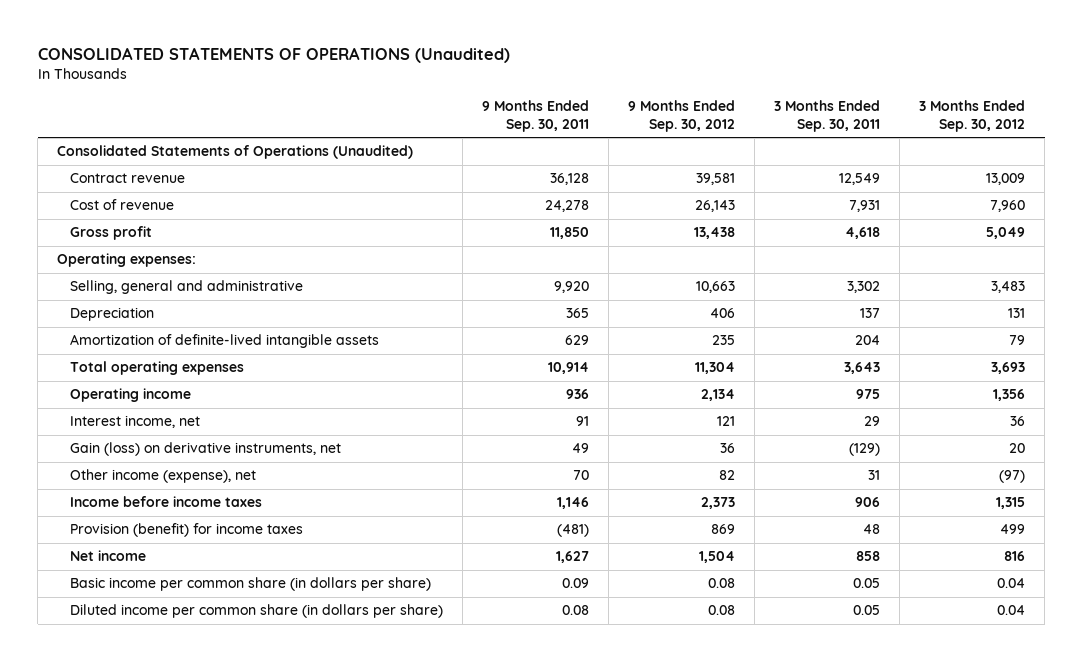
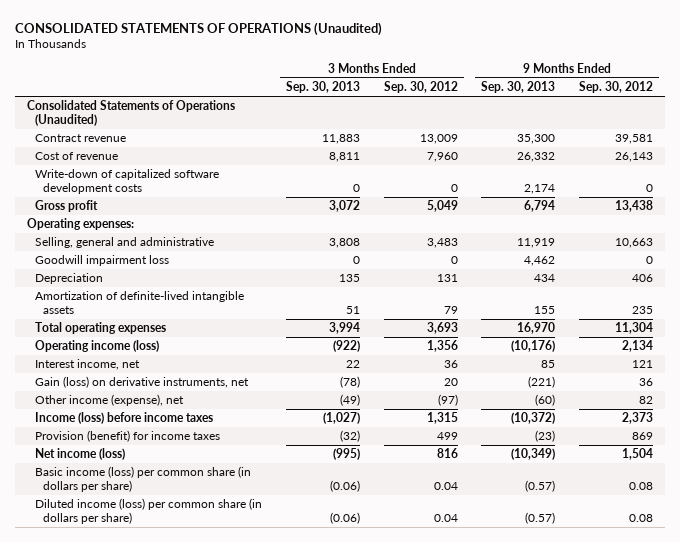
- | 9 Months Ended Sep. 30, 2011 | 9 Months Ended Sep. 30, 2012 | 3 Months Ended Sep. 30, 2011 | 3 Months Ended Sep. 30, 2012
+ | 3 Months Ended Sep. 30, 2013 | 3 Months Ended Sep. 30, 2012 | 9 Months Ended Sep. 30, 2013 | 9 Months Ended Sep. 30, 2012
+ Write-down of capitalized software development costs | 0 | 0 | 2,174 | 0
+ Goodwill impairment loss | 0 | 0 | 4,462 | 0
- Operating income | 936 | 2,134 | 975 | 1,356
+ Operating income (loss) | (922) | 1,356 | (10,176) | 2,134
- Income before income taxes | 1,146 | 2,373 | 906 | 1,315
+ Income (loss) before income taxes | (1,027) | 1,315 | (10,372) | 2,373
- Net income | 1,627 | 1,504 | 858 | 816
- Basic income per common share (in dollars per share) | 0.09 | 0.08 | 0.05 | 0.04
- Diluted income per common share (in dollars per share) | 0.08 | 0.08 | 0.05 | 0.04
+ Net income (loss) | (995) | 816 | (10,349) | 1,504
+ Basic income (loss) per common share (in dollars per share) | (0.06) | 0.04 | (0.57) | 0.08
+ Diluted income (loss) per common share (in dollars per share) | (0.06) | 0.04 | (0.57) | 0.08

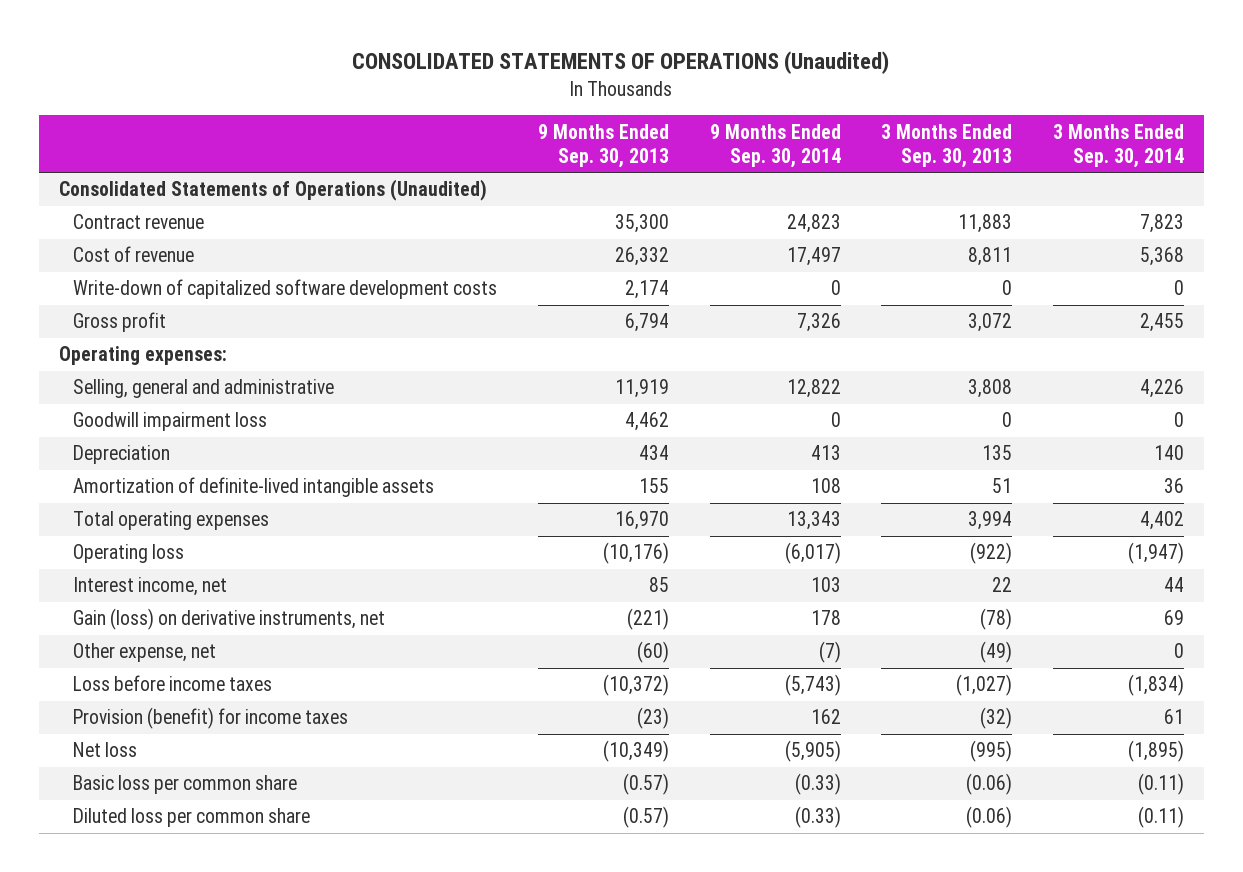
- | 3 Months Ended Sep. 30, 2013 | 3 Months Ended Sep. 30, 2012 | 9 Months Ended Sep. 30, 2013 | 9 Months Ended Sep. 30, 2012
+ | 9 Months Ended Sep. 30, 2013 | 9 Months Ended Sep. 30, 2014 | 3 Months Ended Sep. 30, 2013 | 3 Months Ended Sep. 30, 2014
- Operating income (loss) | (922) | 1,356 | (10,176) | 2,134
+ Operating loss | (10,176) | (6,017) | (922) | (1,947)
- Other income (expense), net | (49) | (97) | (60) | 82
- Income (loss) before income taxes | (1,027) | 1,315 | (10,372) | 2,373
+ Other expense, net | (60) | (7) | (49) | 0
+ Loss before income taxes | (10,372) | (5,743) | (1,027) | (1,834)
- Net income (loss) | (995) | 816 | (10,349) | 1,504
- Basic income (loss) per common share (in dollars per share) | (0.06) | 0.04 | (0.57) | 0.08
- Diluted income (loss) per common share (in dollars per share) | (0.06) | 0.04 | (0.57) | 0.08
+ Net loss | (10,349) | (5,905) | (995) | (1,895)
+ Basic loss per common share | (0.57) | (0.33) | (0.06) | (0.11)
+ Diluted loss per common share | (0.57) | (0.33) | (0.06) | (0.11)

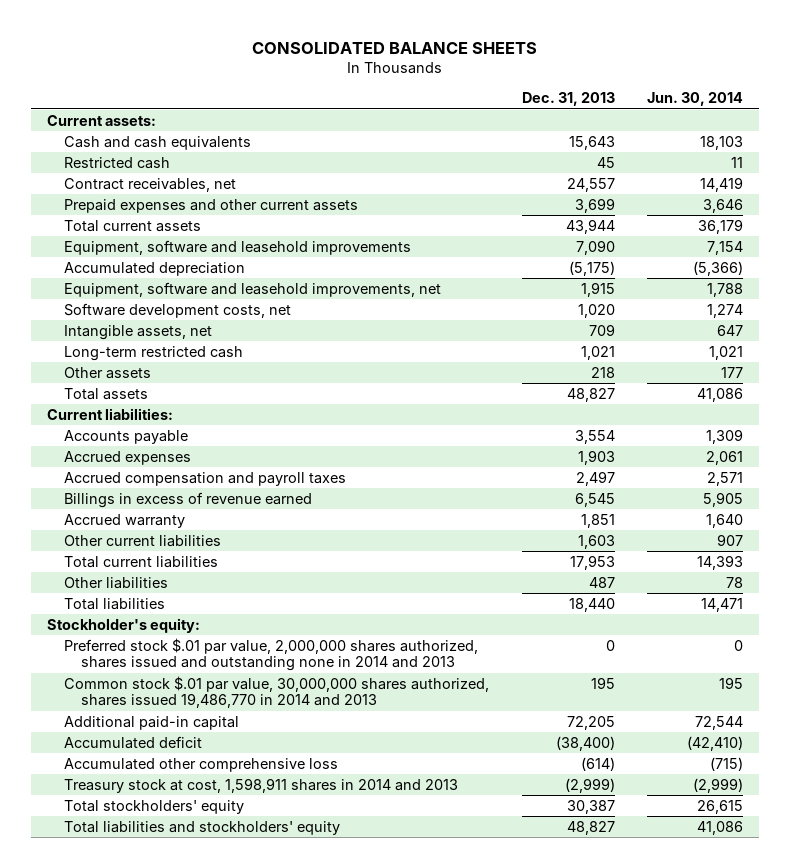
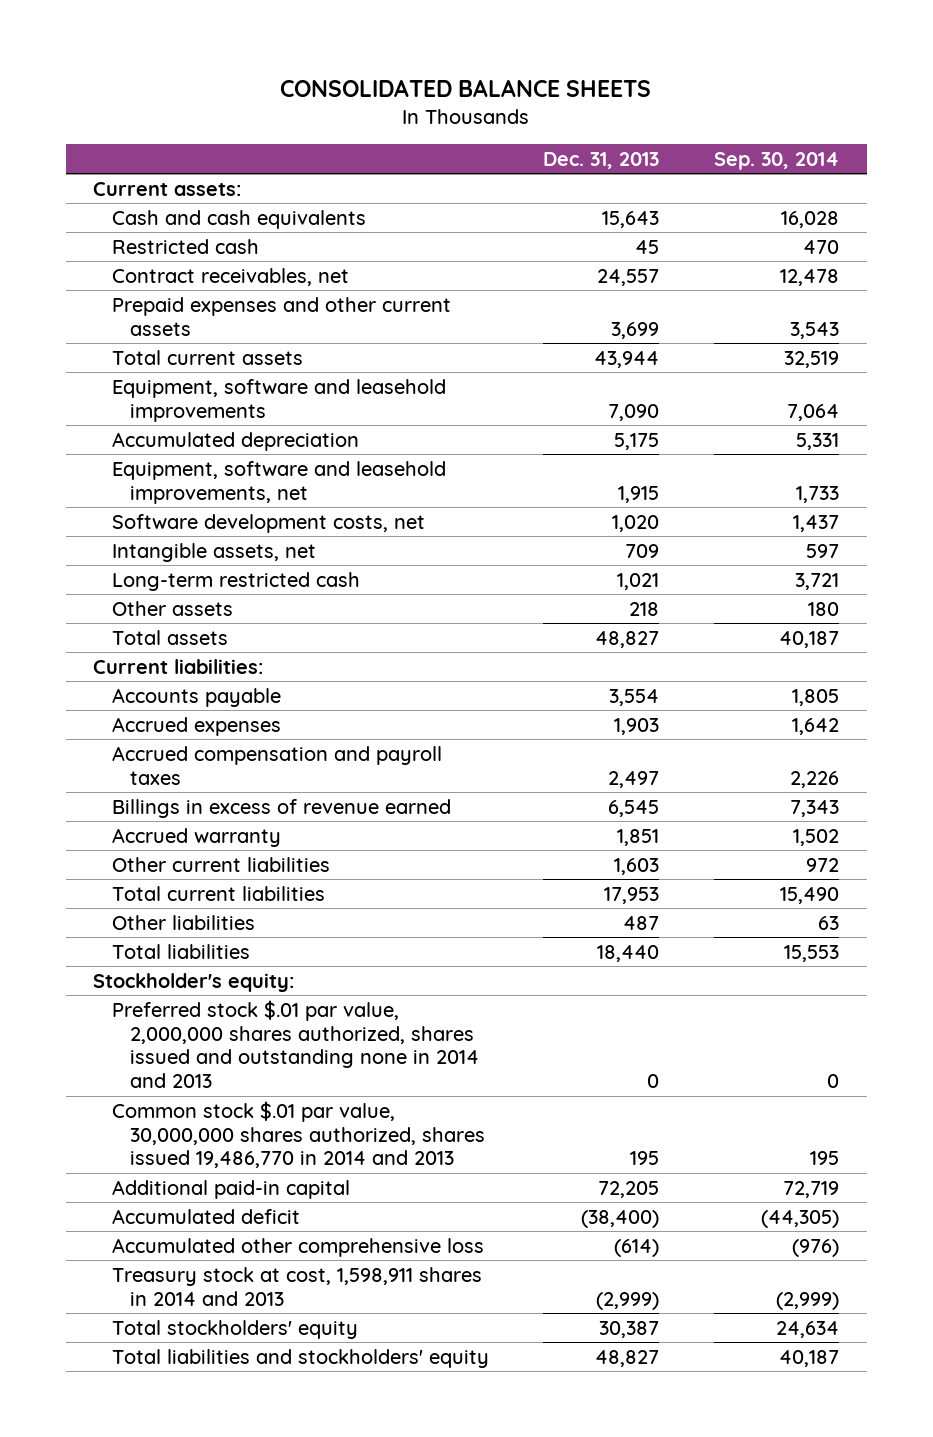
- | Dec. 31, 2013 | Jun. 30, 2014
+ | Dec. 31, 2013 | Sep. 30, 2014
- Accumulated depreciation | (5,175) | (5,366)
+ Accumulated depreciation | 5,175 | 5,331

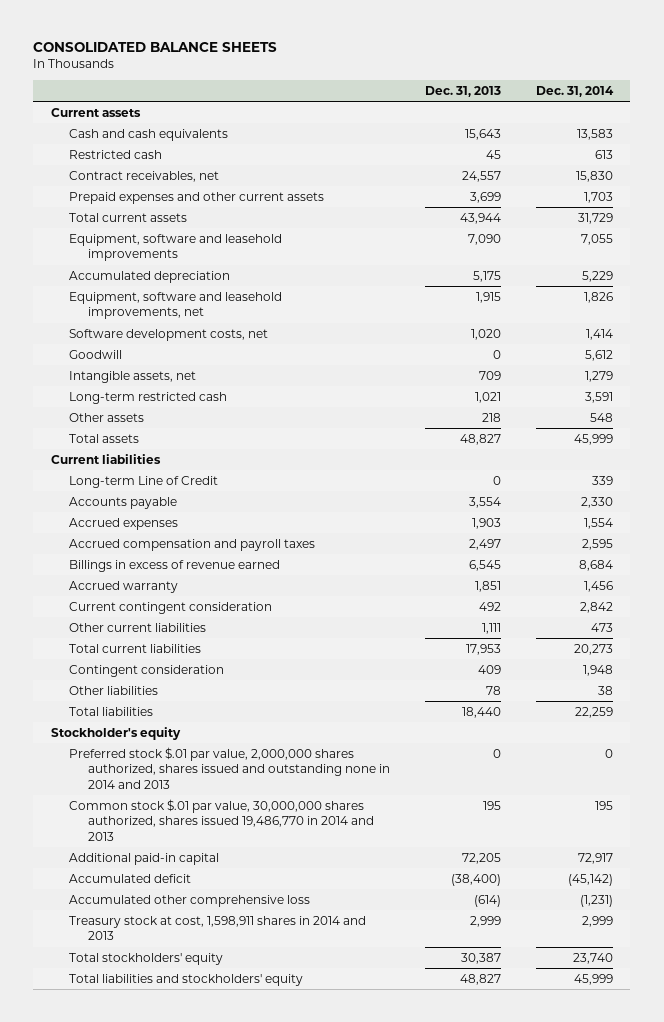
- | Dec. 31, 2013 | Sep. 30, 2014
+ | Dec. 31, 2013 | Dec. 31, 2014
- Current assets:
+ Current assets
+ Goodwill | 0 | 5,612
- Current liabilities:
+ Current liabilities
+ Long-term Line of Credit | 0 | 339
- Other current liabilities | 1,603 | 972
+ Current contingent consideration | 492 | 2,842
+ Other current liabilities | 1,111 | 473
- Other liabilities | 487 | 63
+ Contingent consideration | 409 | 1,948
+ Other liabilities | 78 | 38
- Stockholder's equity:
+ Stockholder's equity
- Treasury stock at cost, 1,598,911 shares in 2014 and 2013 | (2,999) | (2,999)
+ Treasury stock at cost, 1,598,911 shares in 2014 and 2013 | 2,999 | 2,999

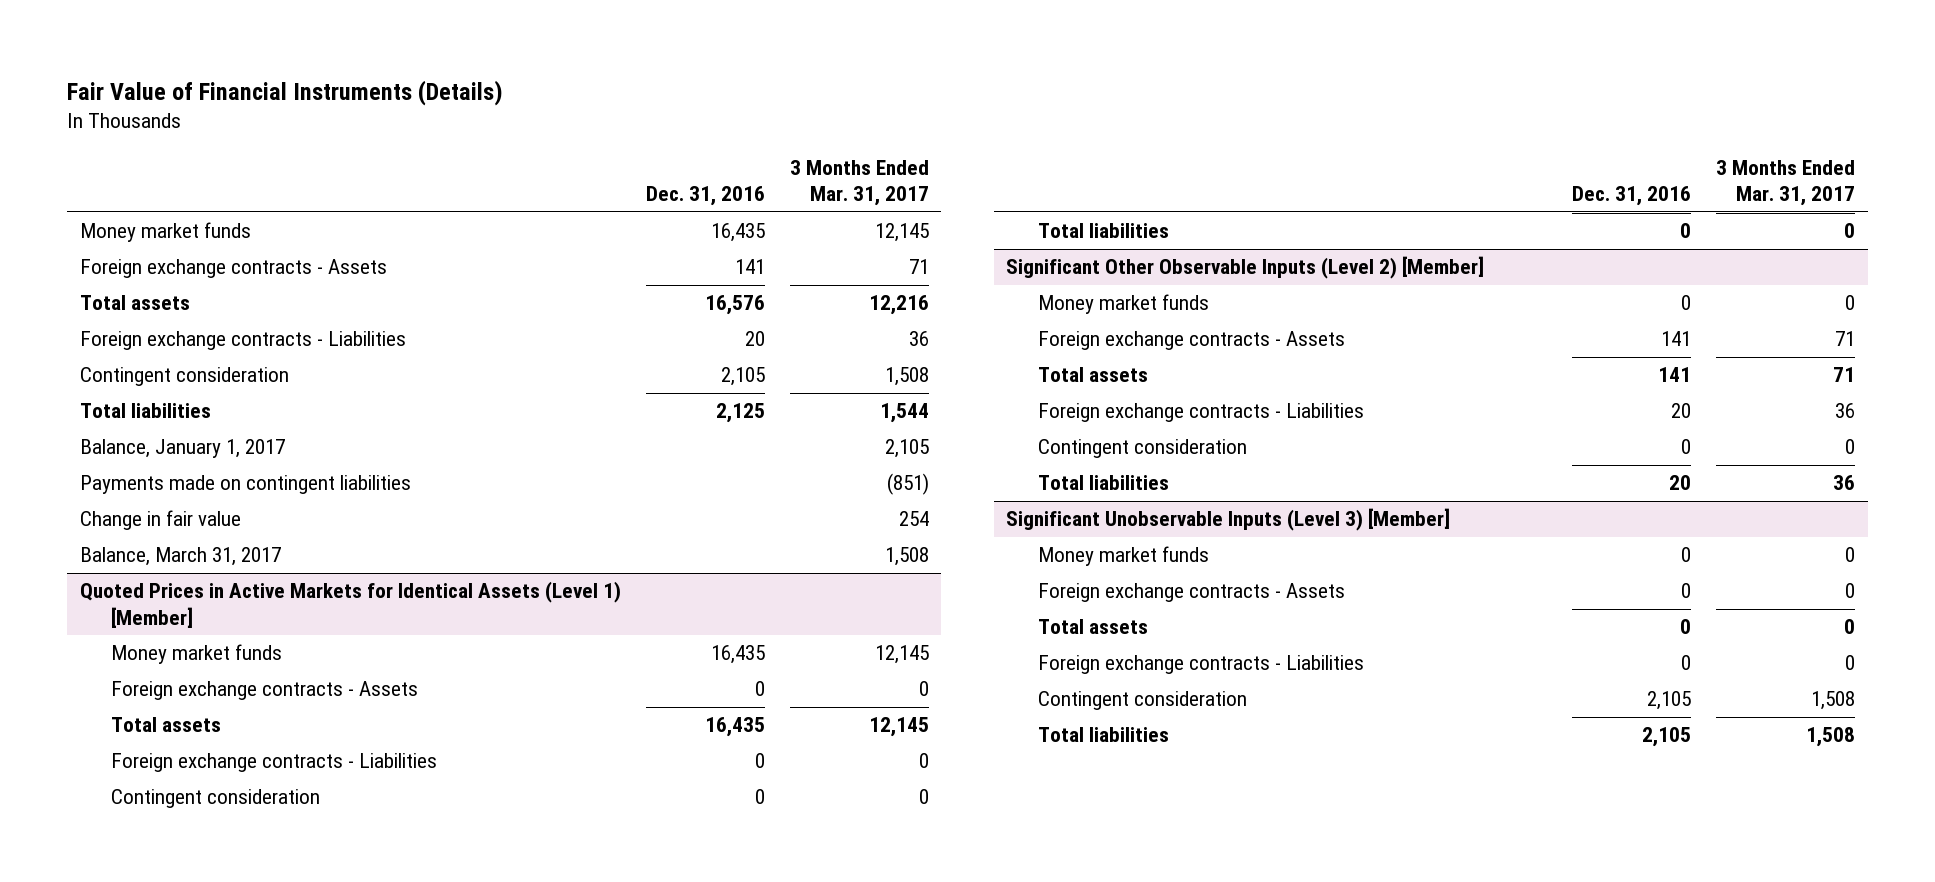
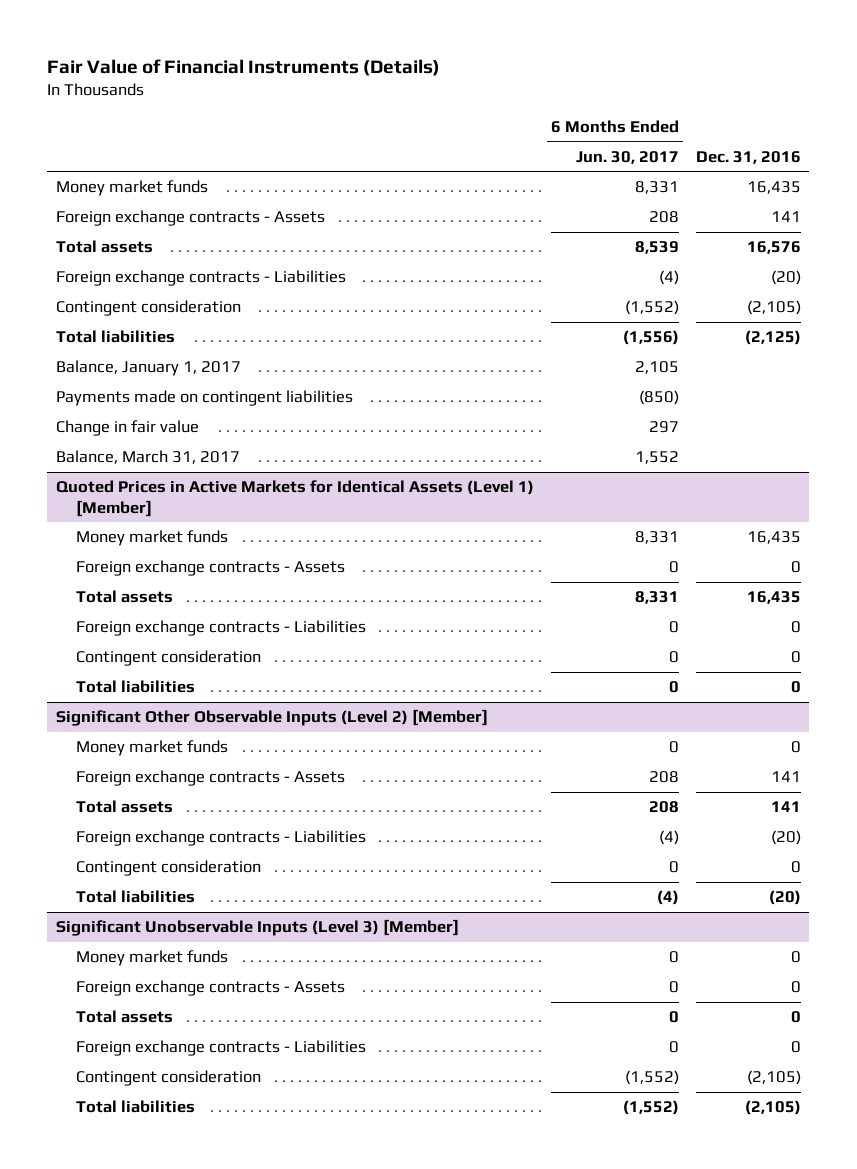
- | Dec. 31, 2016 | 3 Months Ended Mar. 31, 2017
+ | 6 Months Ended Jun. 30, 2017 | Dec. 31, 2016
- Foreign exchange contracts - Liabilities | 20 | 36
- Contingent consideration | 2,105 | 1,508
- Total liabilities | 2,125 | 1,544
+ Foreign exchange contracts - Liabilities | (4) | (20)
+ Contingent consideration | (1,552) | (2,105)
+ Total liabilities | (1,556) | (2,125)
@ Significant Other Observable Inputs (Level 2) [Member]
- Foreign exchange contracts - Liabilities | 20 | 36
+ Foreign exchange contracts - Liabilities | (4) | (20)
- Total liabilities | 20 | 36
+ Total liabilities | (4) | (20)
@ Significant Unobservable Inputs (Level 3) [Member]
- Contingent consideration | 2,105 | 1,508
- Total liabilities | 2,105 | 1,508
+ Contingent consideration | (1,552) | (2,105)
+ Total liabilities | (1,552) | (2,105)

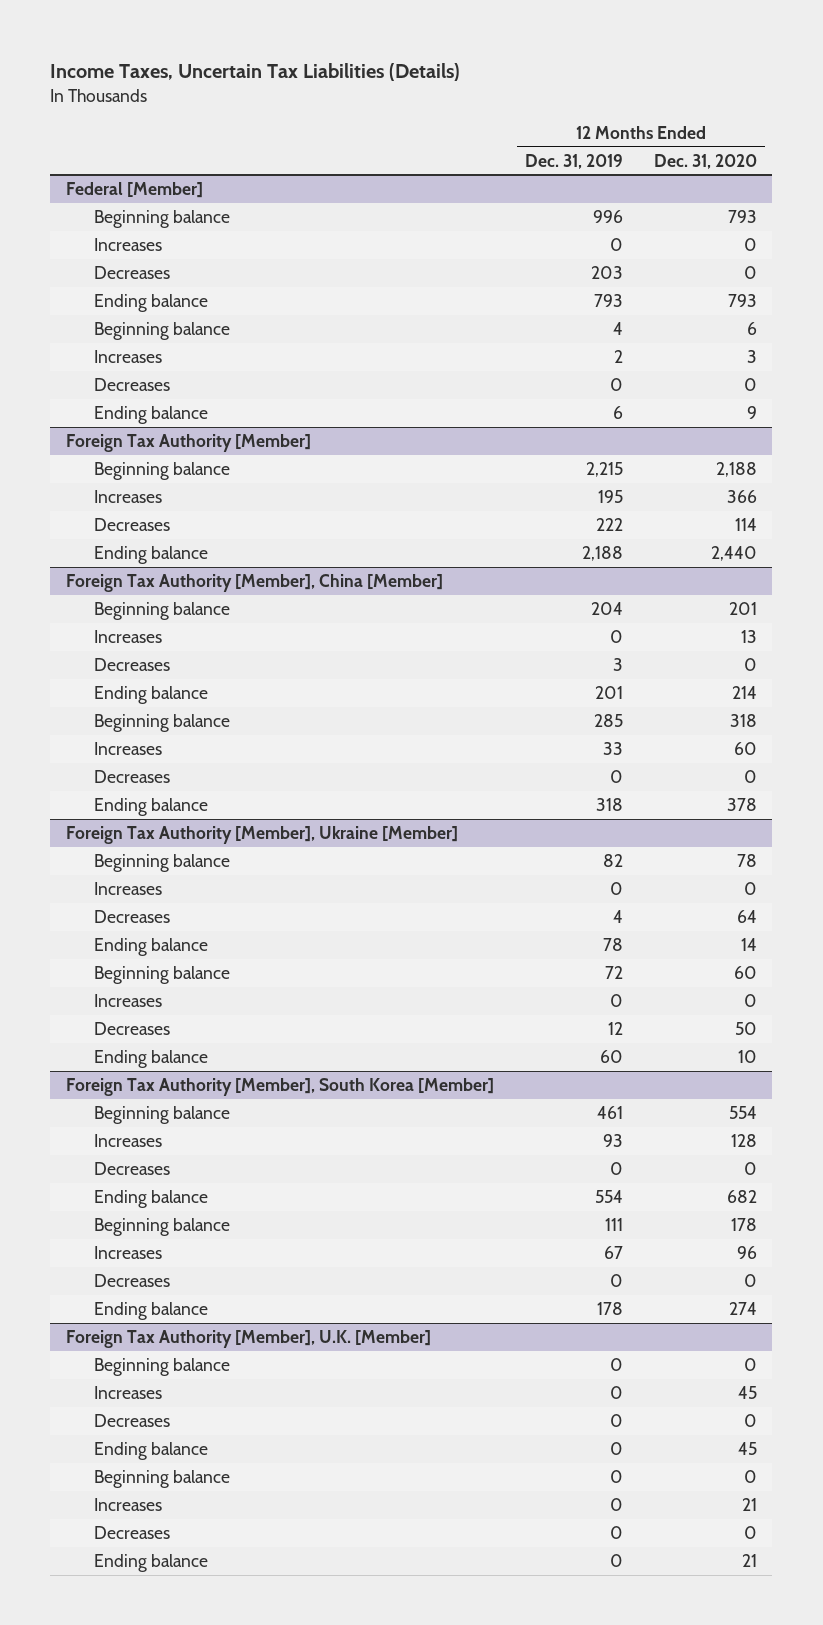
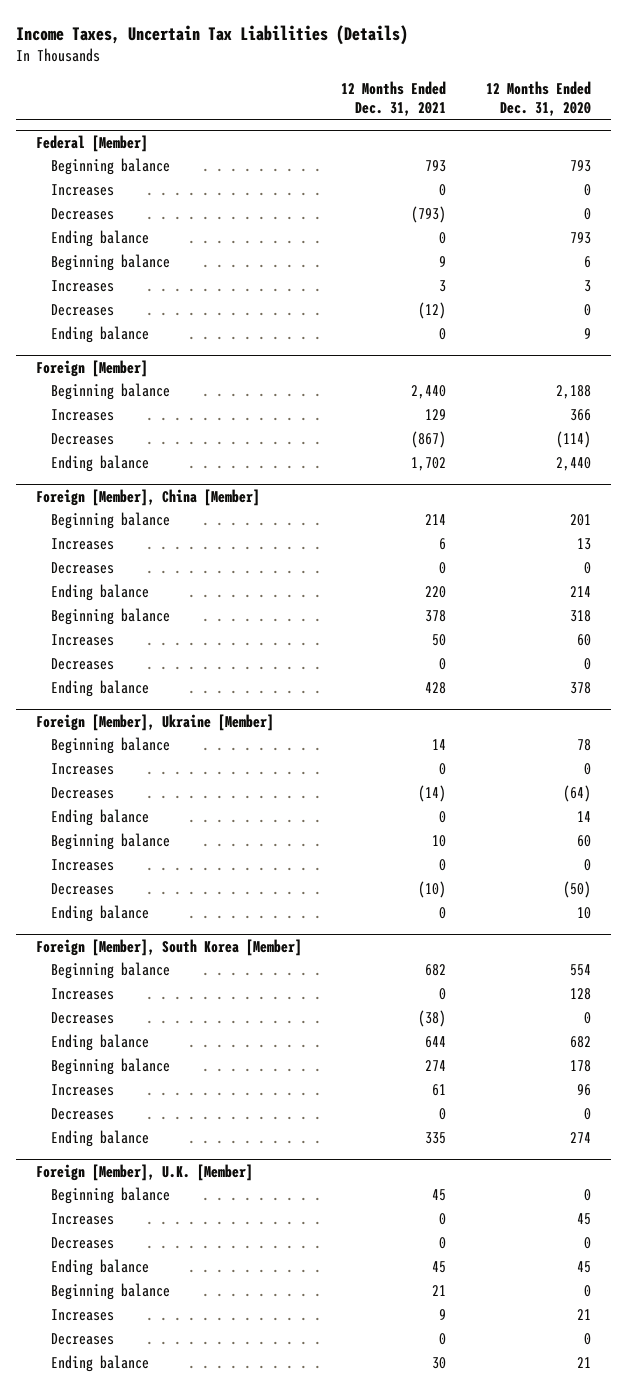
- | 12 Months Ended Dec. 31, 2019 | 12 Months Ended Dec. 31, 2020
+ | 12 Months Ended Dec. 31, 2021 | 12 Months Ended Dec. 31, 2020
- Foreign Tax Authority [Member]
+ Foreign [Member]
- Decreases | 222 | 114
+ Decreases | (867) | (114)
- Foreign Tax Authority [Member], China [Member]
+ Foreign [Member], China [Member]
- Foreign Tax Authority [Member], Ukraine [Member]
+ Foreign [Member], Ukraine [Member]
- Decreases | 4 | 64
+ Decreases | (14) | (64)
- Decreases | 12 | 50
+ Decreases | (10) | (50)
- Foreign Tax Authority [Member], South Korea [Member]
+ Foreign [Member], South Korea [Member]
- Foreign Tax Authority [Member], U.K. [Member]
+ Foreign [Member], U.K. [Member]

